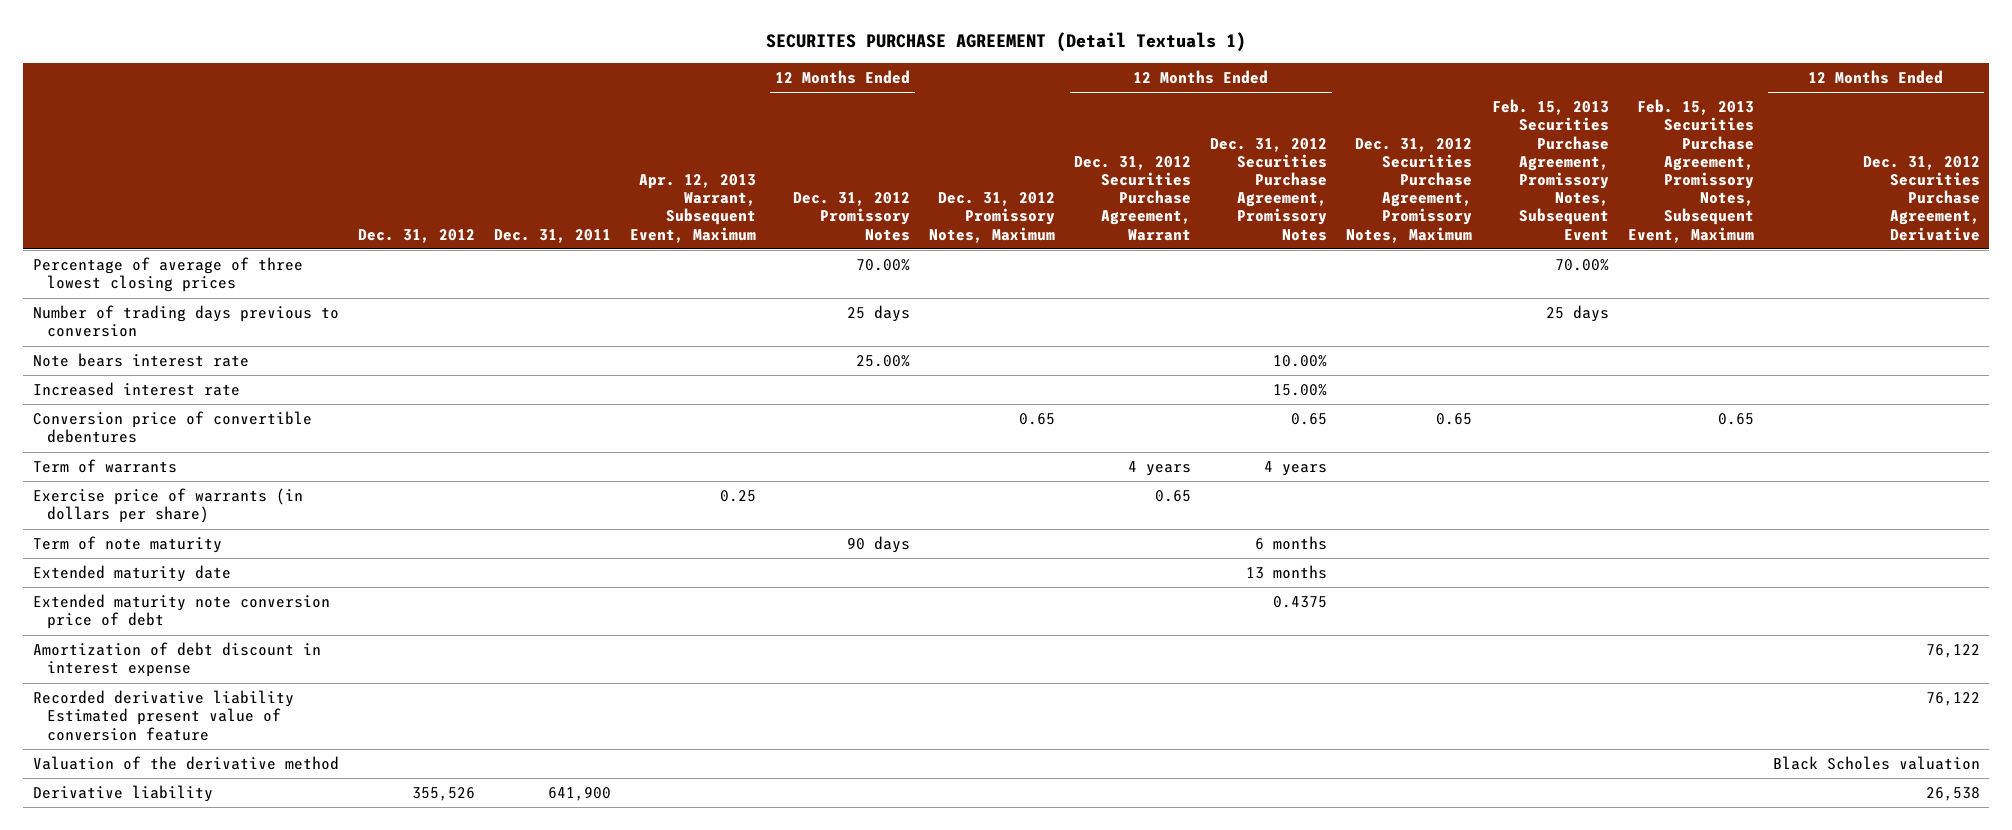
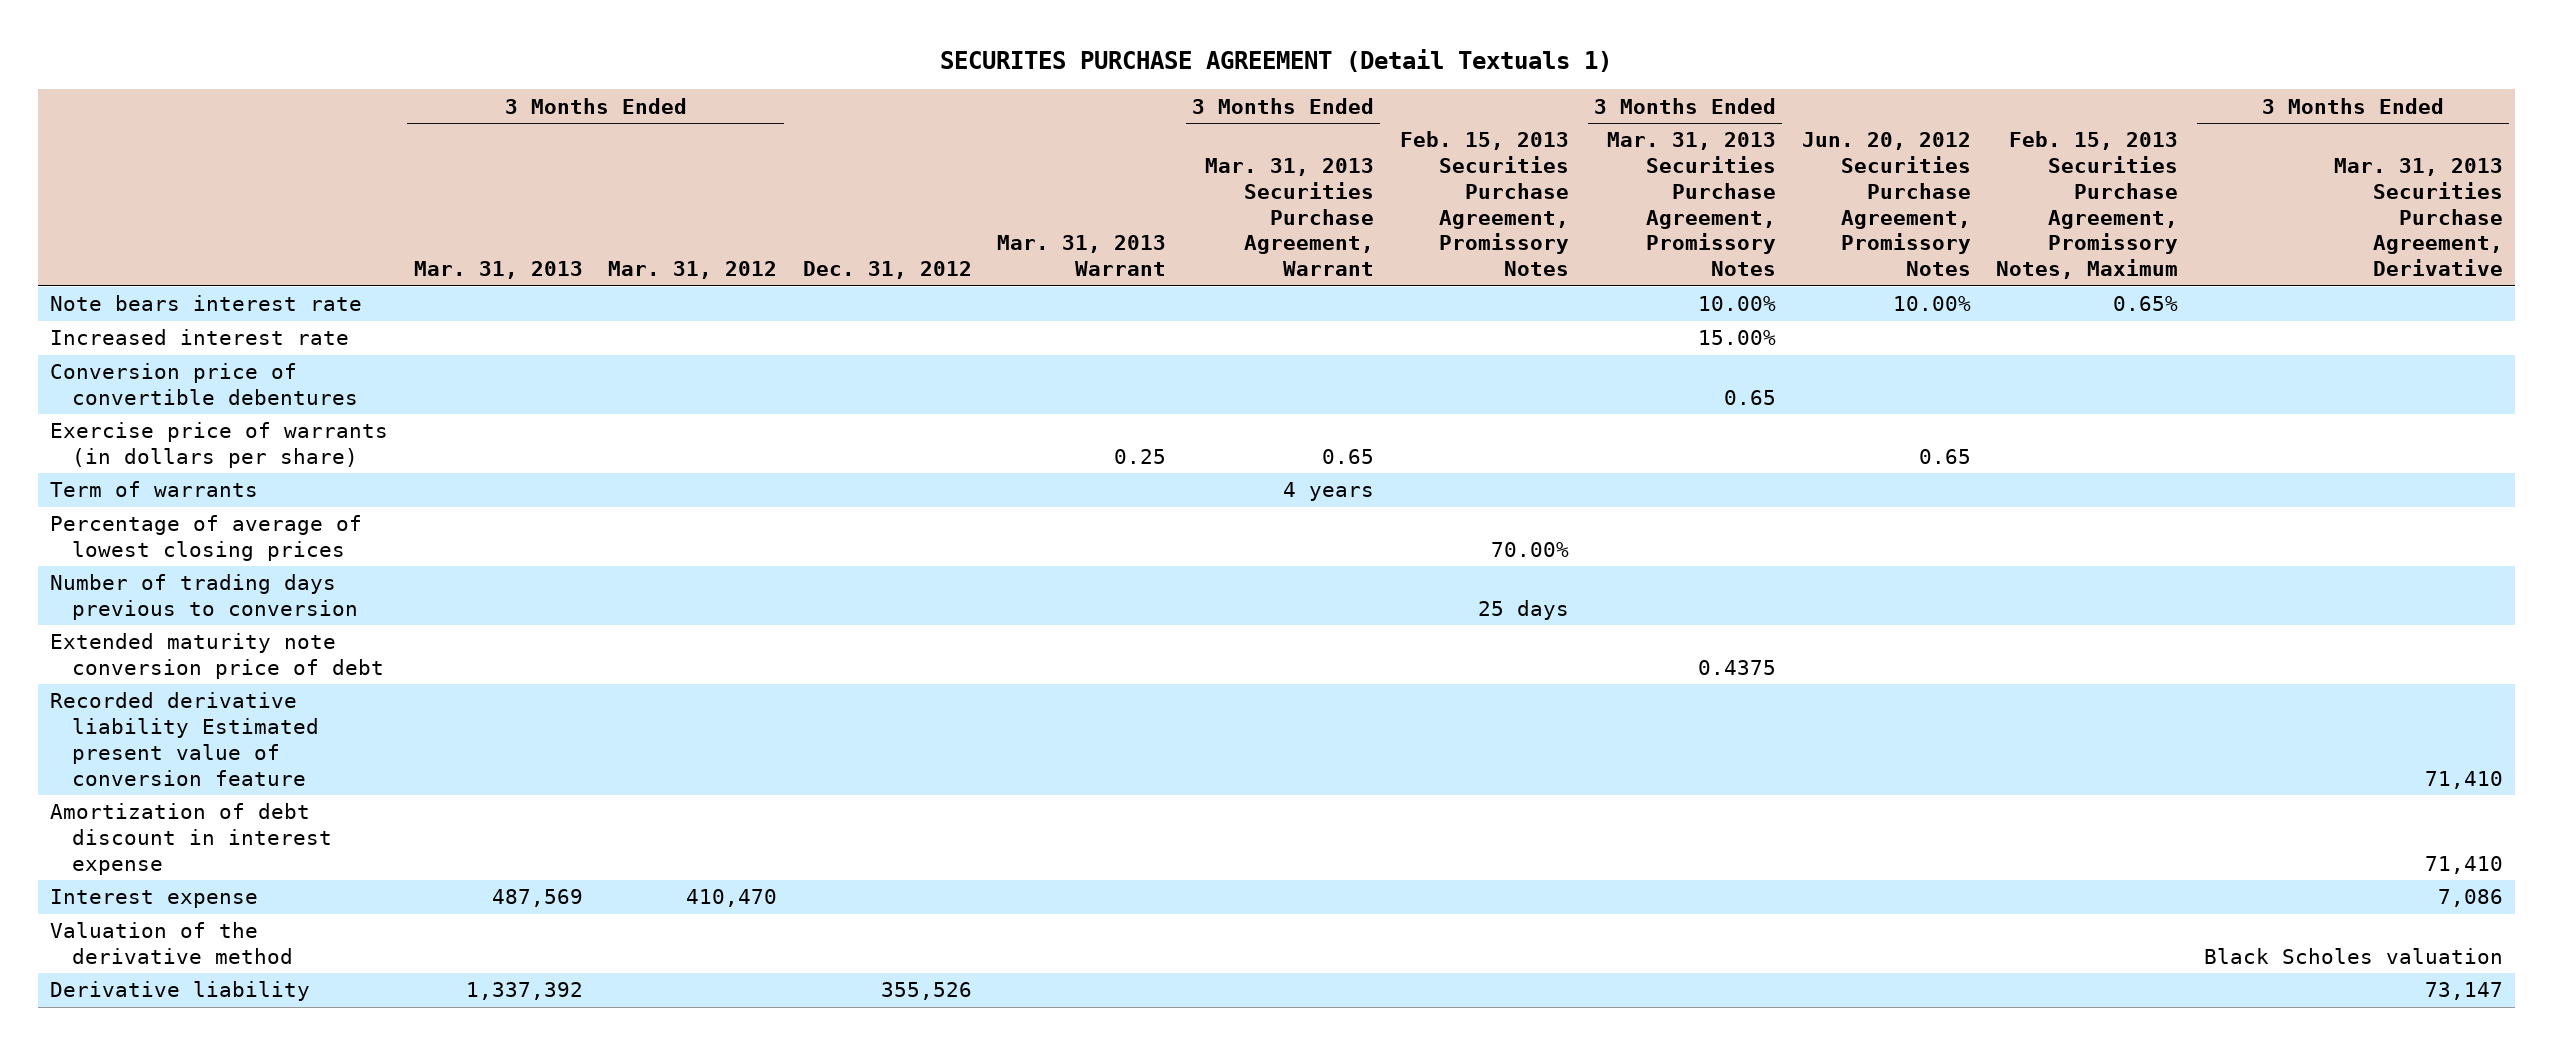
- | Dec. 31, 2012 | Dec. 31, 2011 | Apr. 12, 2013 Warrant, Subsequent Event, Maximum | 12 Months Ended Dec. 31, 2012 Promissory Notes | Dec. 31, 2012 Promissory Notes, Maximum | 12 Months Ended Dec. 31, 2012 Securities Purchase Agreement, Warrant | 12 Months Ended Dec. 31, 2012 Securities Purchase Agreement, Promissory Notes | Dec. 31, 2012 Securities Purchase Agreement, Promissory Notes, Maximum | Feb. 15, 2013 Securities Purchase Agreement, Promissory Notes, Subsequent Event | Feb. 15, 2013 Securities Purchase Agreement, Promissory Notes, Subsequent Event, Maximum | 12 Months Ended Dec. 31, 2012 Securities Purchase Agreement, Derivative
+ | 3 Months Ended Mar. 31, 2013 | 3 Months Ended Mar. 31, 2012 | Dec. 31, 2012 | Mar. 31, 2013 Warrant | 3 Months Ended Mar. 31, 2013 Securities Purchase Agreement, Warrant | Feb. 15, 2013 Securities Purchase Agreement, Promissory Notes | 3 Months Ended Mar. 31, 2013 Securities Purchase Agreement, Promissory Notes | Jun. 20, 2012 Securities Purchase Agreement, Promissory Notes | Feb. 15, 2013 Securities Purchase Agreement, Promissory Notes, Maximum | 3 Months Ended Mar. 31, 2013 Securities Purchase Agreement, Derivative
- Percentage of average of three lowest closing prices | | | | 70.00% | | | | | 70.00% | |
- Term of note maturity | | | | 90 days | | | 6 months | | | |
- Extended maturity date | | | | | | | 13 months | | | |
moved down: Term of warrants | | | | | 4 years | | | | |
+ Percentage of average of lowest closing prices | | | | | | 70.00% | | | |
moved down: Number of trading days previous to conversion | | | | | | 25 days | | | |
moved down: Amortization of debt discount in interest expense | | | | | | | | | | 71,410
+ Interest expense | 487,569 | 410,470 | | | | | | | | 7,086

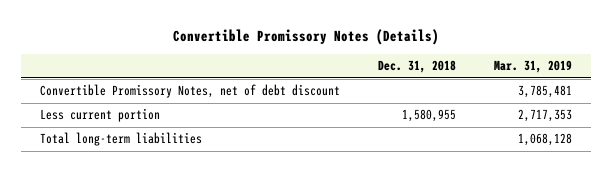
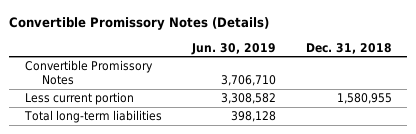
- | Dec. 31, 2018 | Mar. 31, 2019
+ | Jun. 30, 2019 | Dec. 31, 2018
- Convertible Promissory Notes, net of debt discount | | 3,785,481
+ Convertible Promissory Notes | 3,706,710 |

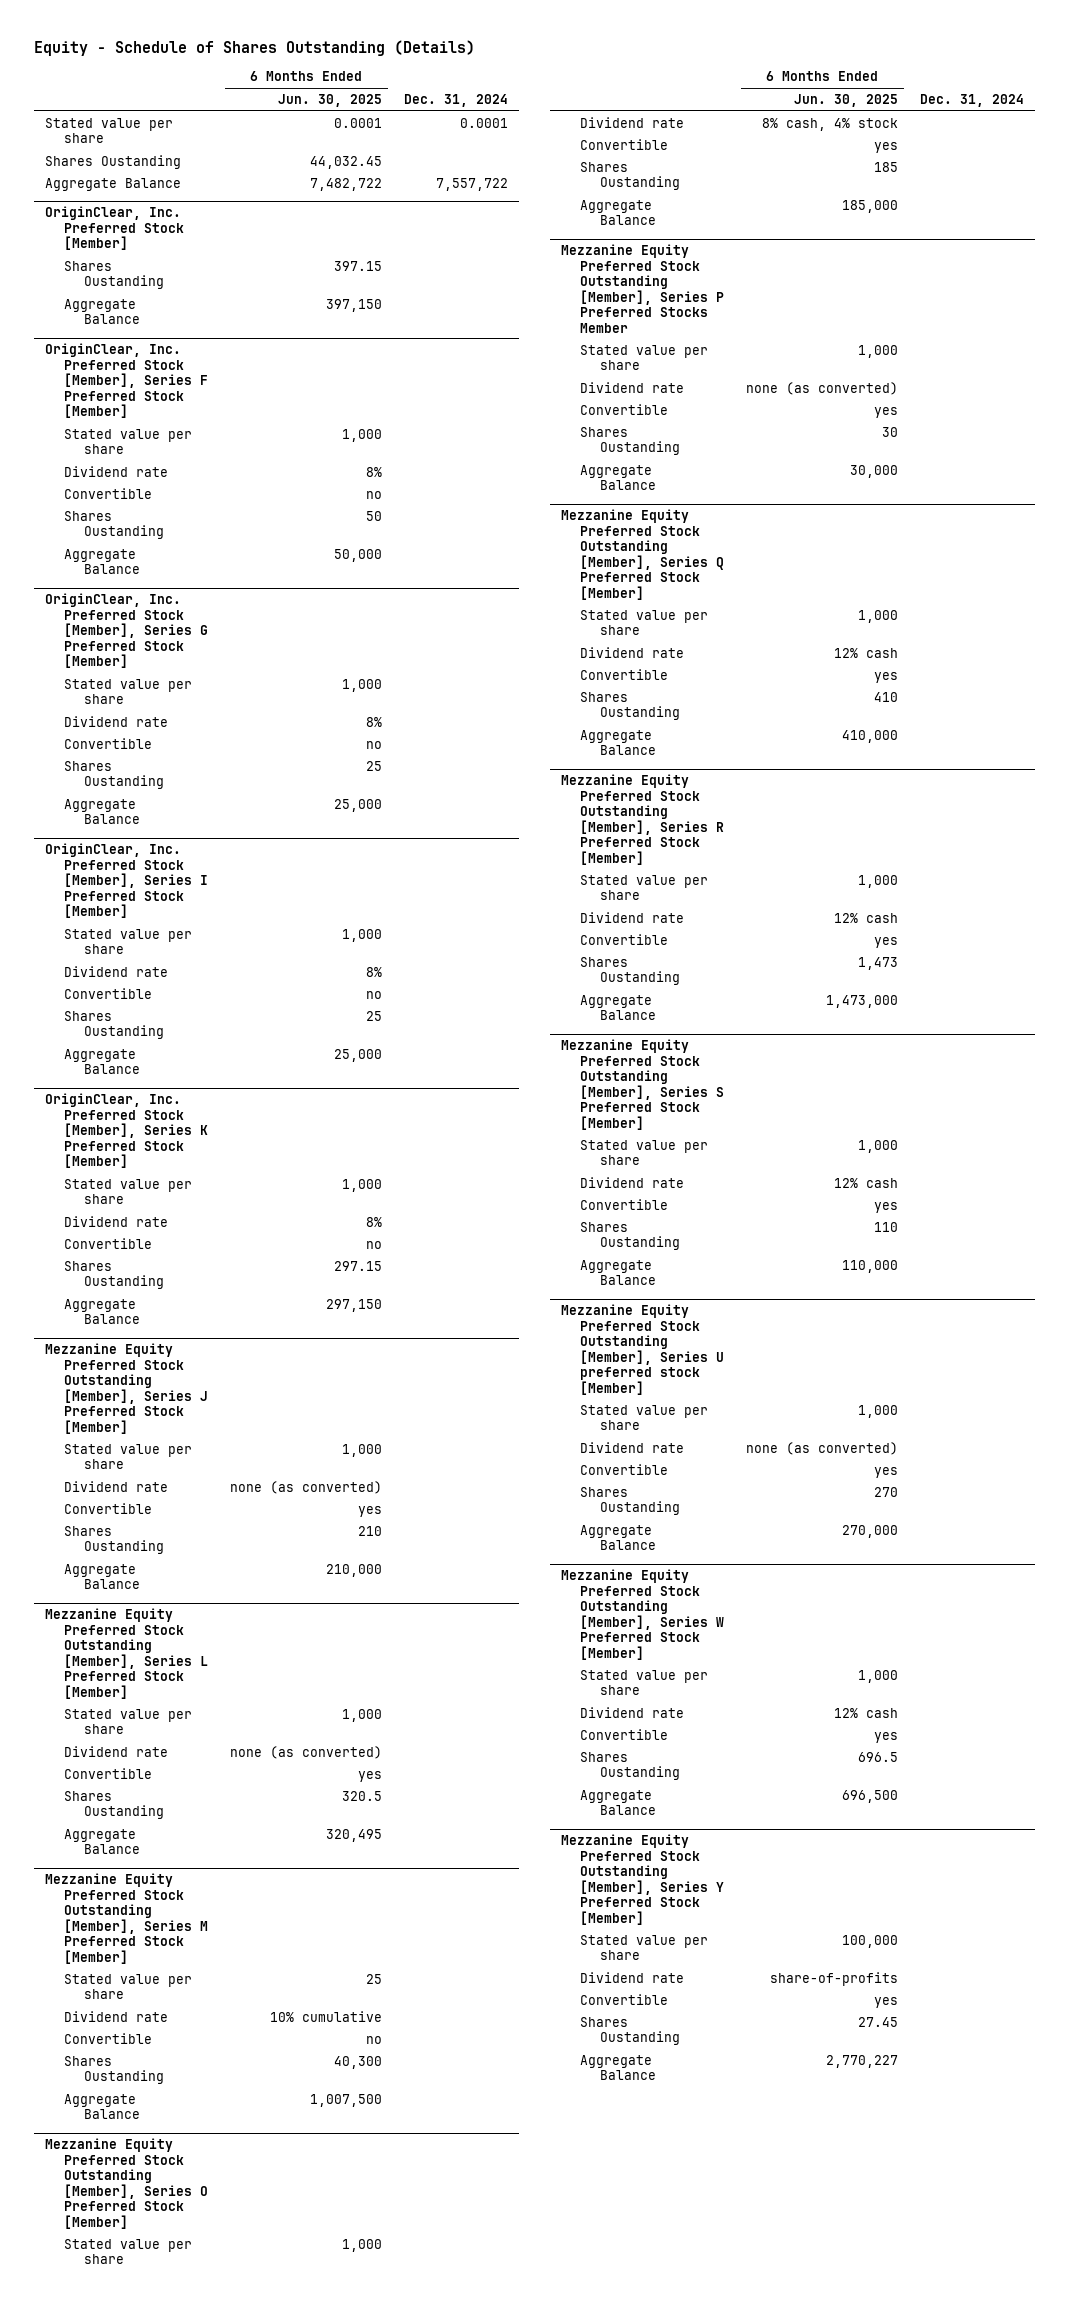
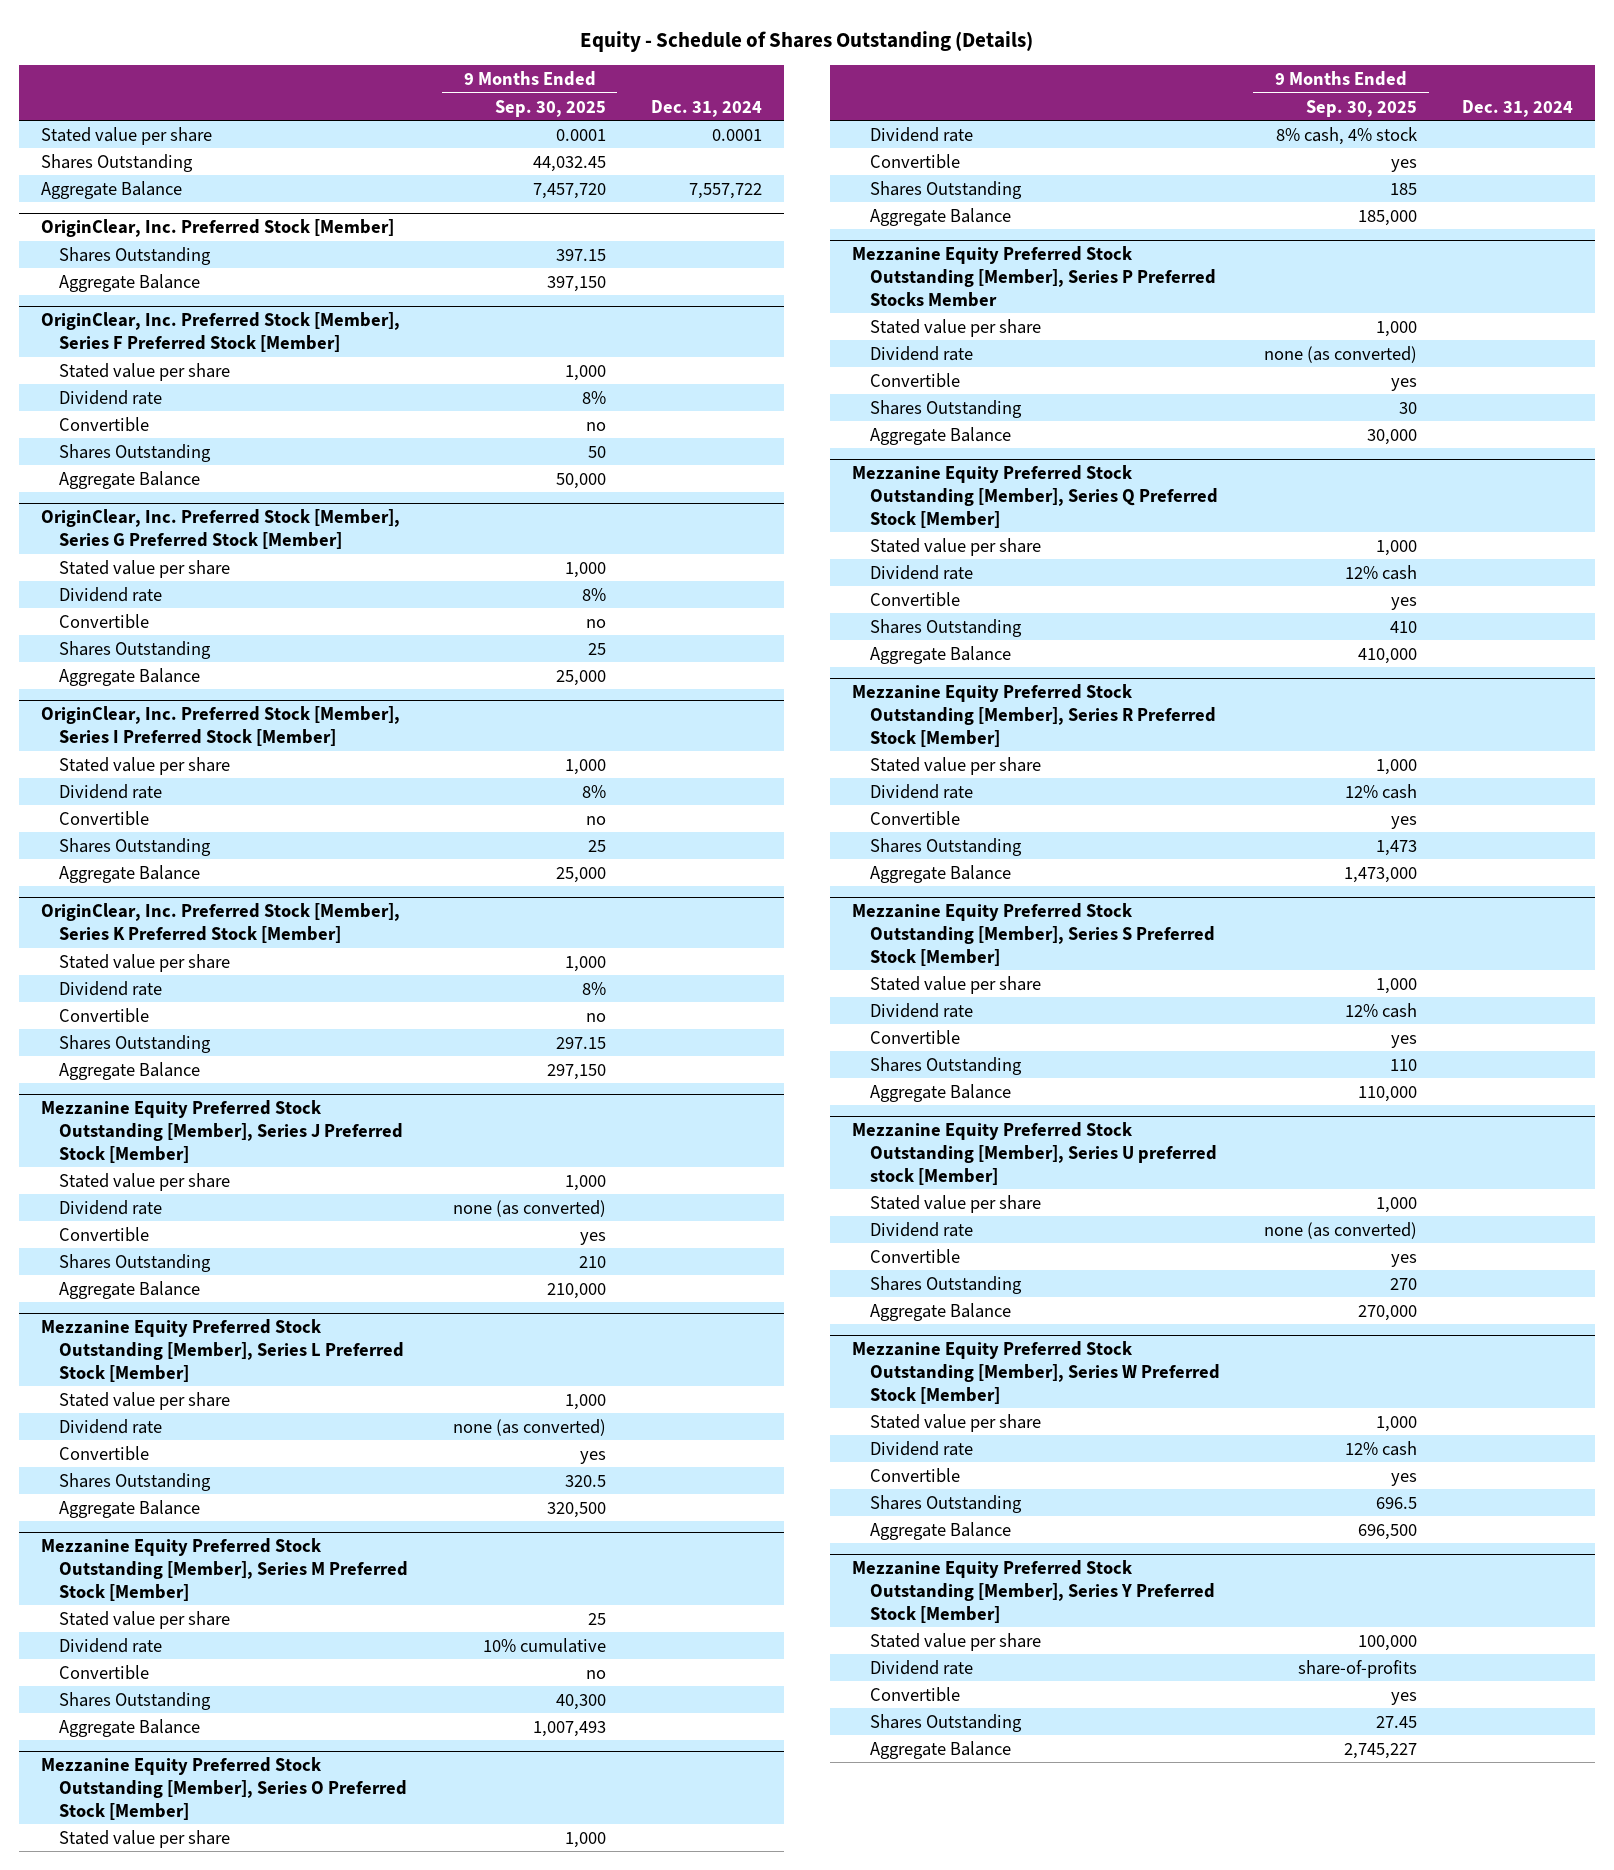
- | 6 Months Ended Jun. 30, 2025 | Dec. 31, 2024
+ | 9 Months Ended Sep. 30, 2025 | Dec. 31, 2024
- Shares Oustanding | 44,032.45 |
+ Shares Outstanding | 44,032.45 |
@ OriginClear, Inc. Preferred Stock [Member]
- Shares Oustanding | 397.15 |
+ Shares Outstanding | 397.15 |
@ OriginClear, Inc. Preferred Stock [Member], Series F Preferred Stock [Member]
- Shares Oustanding | 50 |
+ Shares Outstanding | 50 |
@ OriginClear, Inc. Preferred Stock [Member], Series G Preferred Stock [Member]
- Shares Oustanding | 25 |
+ Shares Outstanding | 25 |
@ OriginClear, Inc. Preferred Stock [Member], Series I Preferred Stock [Member]
- Shares Oustanding | 25 |
+ Shares Outstanding | 25 |
@ OriginClear, Inc. Preferred Stock [Member], Series K Preferred Stock [Member]
- Shares Oustanding | 297.15 |
+ Shares Outstanding | 297.15 |
@ Mezzanine Equity Preferred Stock Outstanding [Member], Series J Preferred Stock [Member]
- Shares Oustanding | 210 |
+ Shares Outstanding | 210 |
@ Mezzanine Equity Preferred Stock Outstanding [Member], Series L Preferred Stock [Member]
- Shares Oustanding | 320.5 |
+ Shares Outstanding | 320.5 |
@ Mezzanine Equity Preferred Stock Outstanding [Member], Series M Preferred Stock [Member]
- Shares Oustanding | 40,300 |
+ Shares Outstanding | 40,300 |
@ Mezzanine Equity Preferred Stock Outstanding [Member], Series O Preferred Stock [Member]
- Shares Oustanding | 185 |
+ Shares Outstanding | 185 |
@ Mezzanine Equity Preferred Stock Outstanding [Member], Series P Preferred Stocks Member
- Shares Oustanding | 30 |
+ Shares Outstanding | 30 |
@ Mezzanine Equity Preferred Stock Outstanding [Member], Series Q Preferred Stock [Member]
- Shares Oustanding | 410 |
+ Shares Outstanding | 410 |
@ Mezzanine Equity Preferred Stock Outstanding [Member], Series R Preferred Stock [Member]
- Shares Oustanding | 1,473 |
+ Shares Outstanding | 1,473 |
@ Mezzanine Equity Preferred Stock Outstanding [Member], Series S Preferred Stock [Member]
- Shares Oustanding | 110 |
+ Shares Outstanding | 110 |
@ Mezzanine Equity Preferred Stock Outstanding [Member], Series U preferred stock [Member]
- Shares Oustanding | 270 |
+ Shares Outstanding | 270 |
@ Mezzanine Equity Preferred Stock Outstanding [Member], Series W Preferred Stock [Member]
- Shares Oustanding | 696.5 |
+ Shares Outstanding | 696.5 |
@ Mezzanine Equity Preferred Stock Outstanding [Member], Series Y Preferred Stock [Member]
- Shares Oustanding | 27.45 |
+ Shares Outstanding | 27.45 |

